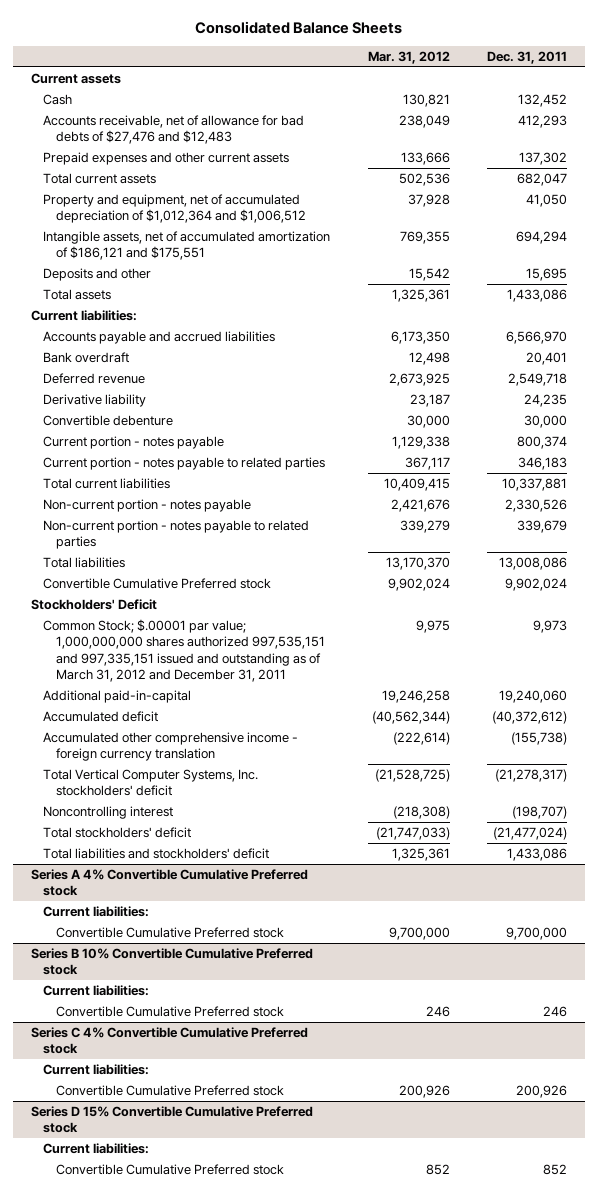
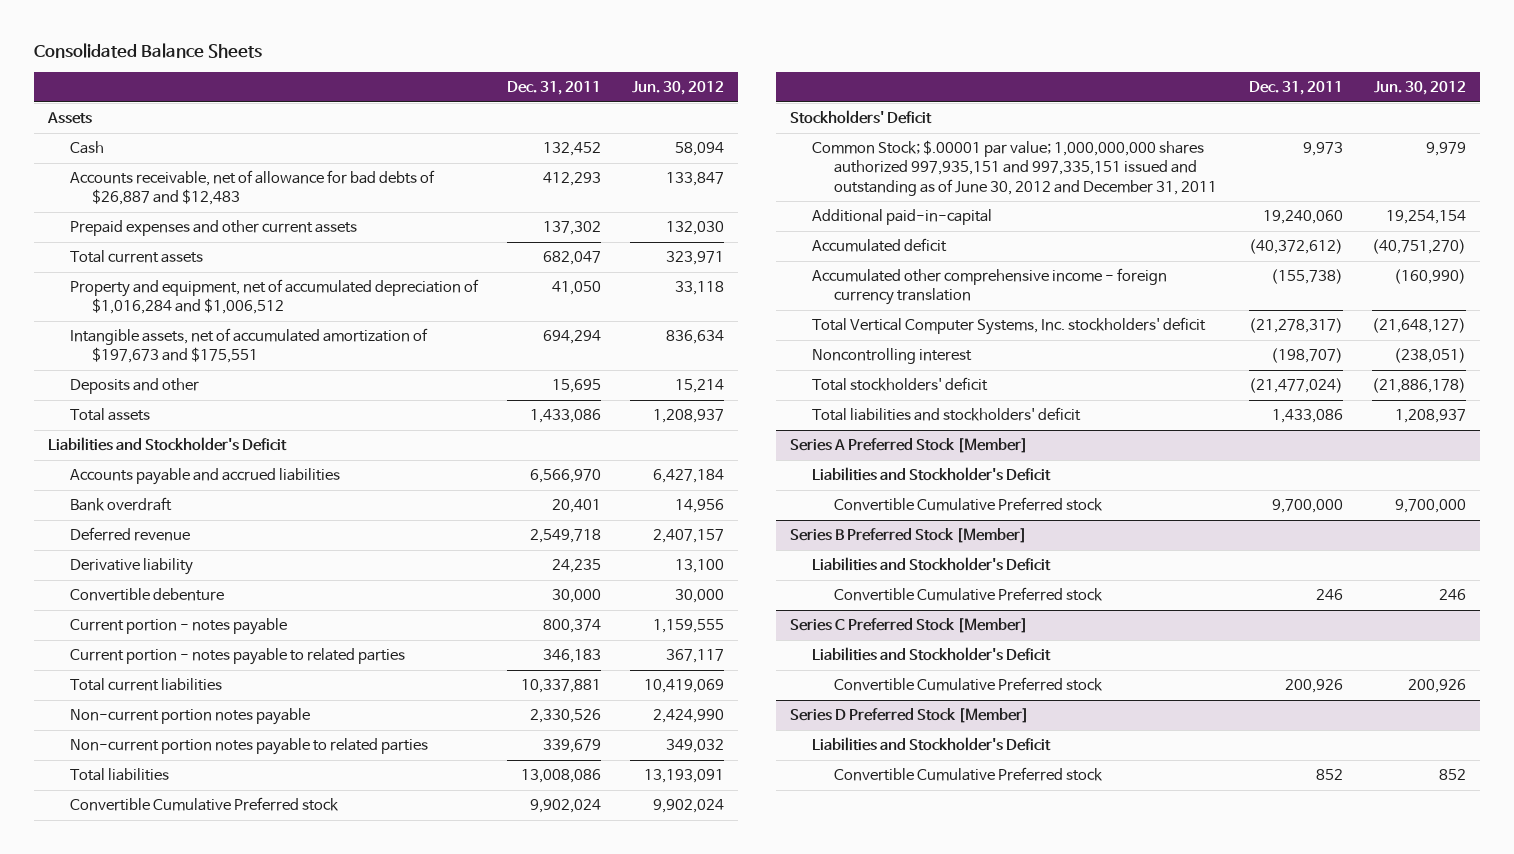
- | Mar. 31, 2012 | Dec. 31, 2011
+ | Dec. 31, 2011 | Jun. 30, 2012
- Current assets
+ Assets
- Accounts receivable, net of allowance for bad debts of $27,476 and $12,483 | 238,049 | 412,293
+ Accounts receivable, net of allowance for bad debts of $26,887 and $12,483 | 412,293 | 133,847
- Property and equipment, net of accumulated depreciation of $1,012,364 and $1,006,512 | 37,928 | 41,050
- Intangible assets, net of accumulated amortization of $186,121 and $175,551 | 769,355 | 694,294
+ Property and equipment, net of accumulated depreciation of $1,016,284 and $1,006,512 | 41,050 | 33,118
+ Intangible assets, net of accumulated amortization of $197,673 and $175,551 | 694,294 | 836,634
- Current liabilities:
+ Liabilities and Stockholder's Deficit
- Non-current portion - notes payable | 2,421,676 | 2,330,526
- Non-current portion - notes payable to related parties | 339,279 | 339,679
+ Non-current portion notes payable | 2,330,526 | 2,424,990
+ Non-current portion notes payable to related parties | 339,679 | 349,032
- Common Stock; $.00001 par value; 1,000,000,000 shares authorized 997,535,151 and 997,335,151 issued and outstanding as of March 31, 2012 and December 31, 2011 | 9,975 | 9,973
+ Common Stock; $.00001 par value; 1,000,000,000 shares authorized 997,935,151 and 997,335,151 issued and outstanding as of June 30, 2012 and December 31, 2011 | 9,973 | 9,979
- Series A 4% Convertible Cumulative Preferred stock
- Current liabilities:
+ Series A Preferred Stock [Member]
+ Liabilities and Stockholder's Deficit
- Series B 10% Convertible Cumulative Preferred stock
- Current liabilities:
+ Series B Preferred Stock [Member]
+ Liabilities and Stockholder's Deficit
- Series C 4% Convertible Cumulative Preferred stock
- Current liabilities:
+ Series C Preferred Stock [Member]
+ Liabilities and Stockholder's Deficit
- Series D 15% Convertible Cumulative Preferred stock
- Current liabilities:
+ Series D Preferred Stock [Member]
+ Liabilities and Stockholder's Deficit

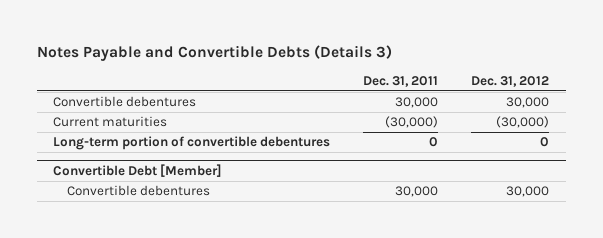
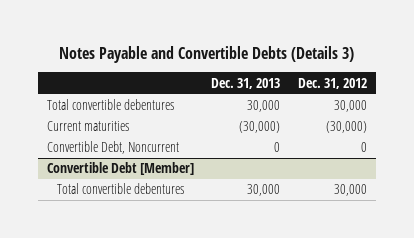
- | Dec. 31, 2011 | Dec. 31, 2012
+ | Dec. 31, 2013 | Dec. 31, 2012
- Convertible debentures | 30,000 | 30,000
+ Total convertible debentures | 30,000 | 30,000
- Long-term portion of convertible debentures | 0 | 0
+ Convertible Debt, Noncurrent | 0 | 0
@ Convertible Debt [Member]
- Convertible debentures | 30,000 | 30,000
+ Total convertible debentures | 30,000 | 30,000

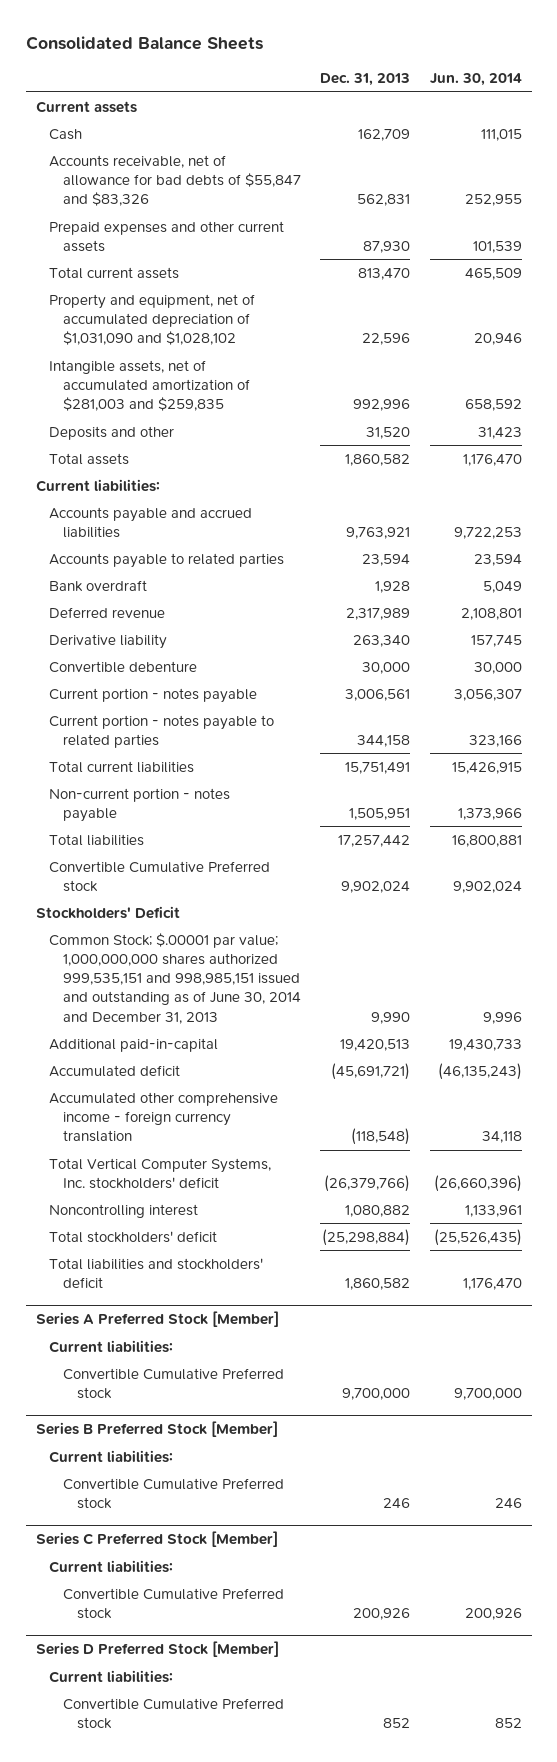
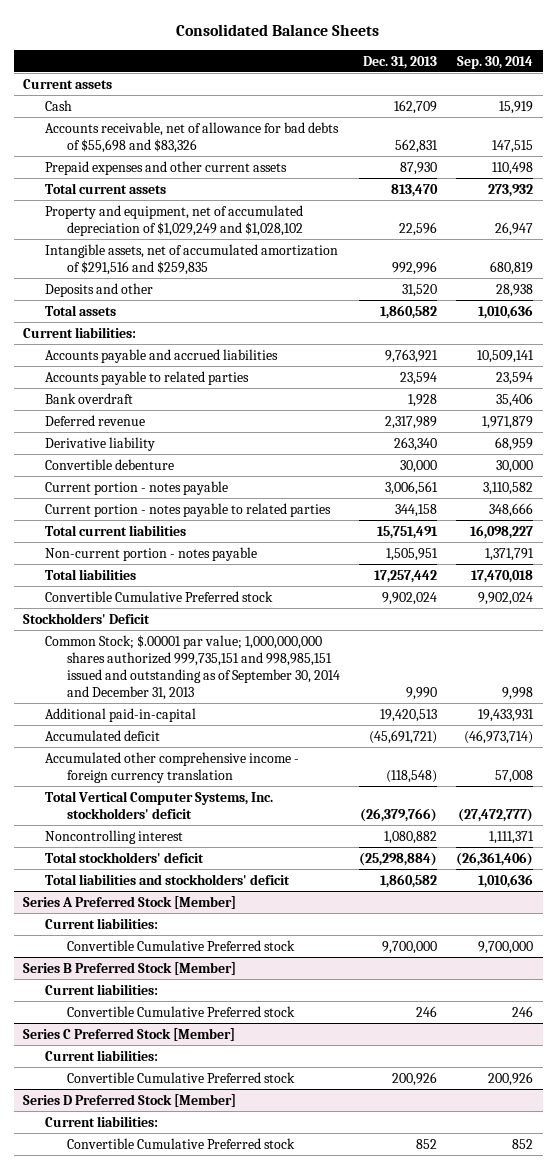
- | Dec. 31, 2013 | Jun. 30, 2014
+ | Dec. 31, 2013 | Sep. 30, 2014
- Accounts receivable, net of allowance for bad debts of $55,847 and $83,326 | 562,831 | 252,955
+ Accounts receivable, net of allowance for bad debts of $55,698 and $83,326 | 562,831 | 147,515
- Property and equipment, net of accumulated depreciation of $1,031,090 and $1,028,102 | 22,596 | 20,946
- Intangible assets, net of accumulated amortization of $281,003 and $259,835 | 992,996 | 658,592
+ Property and equipment, net of accumulated depreciation of $1,029,249 and $1,028,102 | 22,596 | 26,947
+ Intangible assets, net of accumulated amortization of $291,516 and $259,835 | 992,996 | 680,819
- Common Stock; $.00001 par value; 1,000,000,000 shares authorized 999,535,151 and 998,985,151 issued and outstanding as of June 30, 2014 and December 31, 2013 | 9,990 | 9,996
+ Common Stock; $.00001 par value; 1,000,000,000 shares authorized 999,735,151 and 998,985,151 issued and outstanding as of September 30, 2014 and December 31, 2013 | 9,990 | 9,998

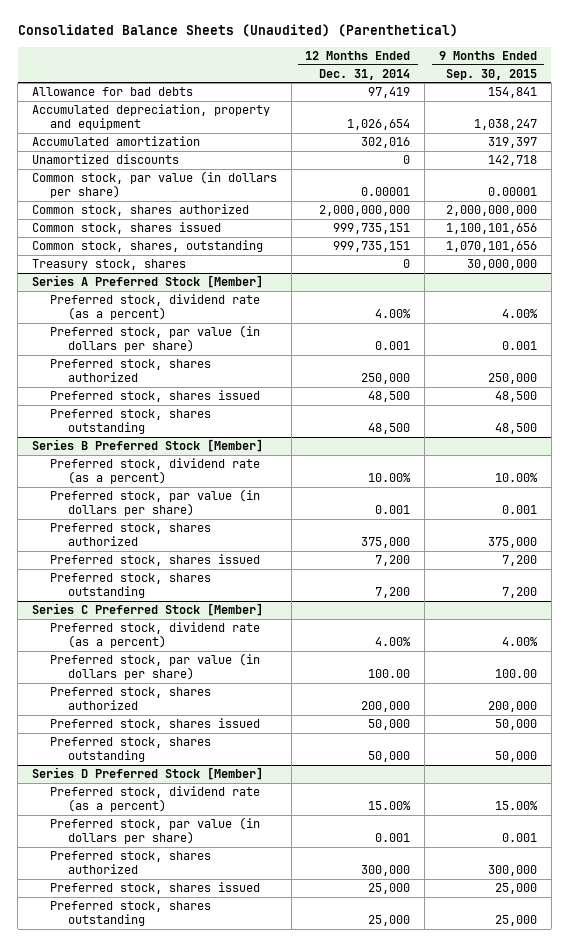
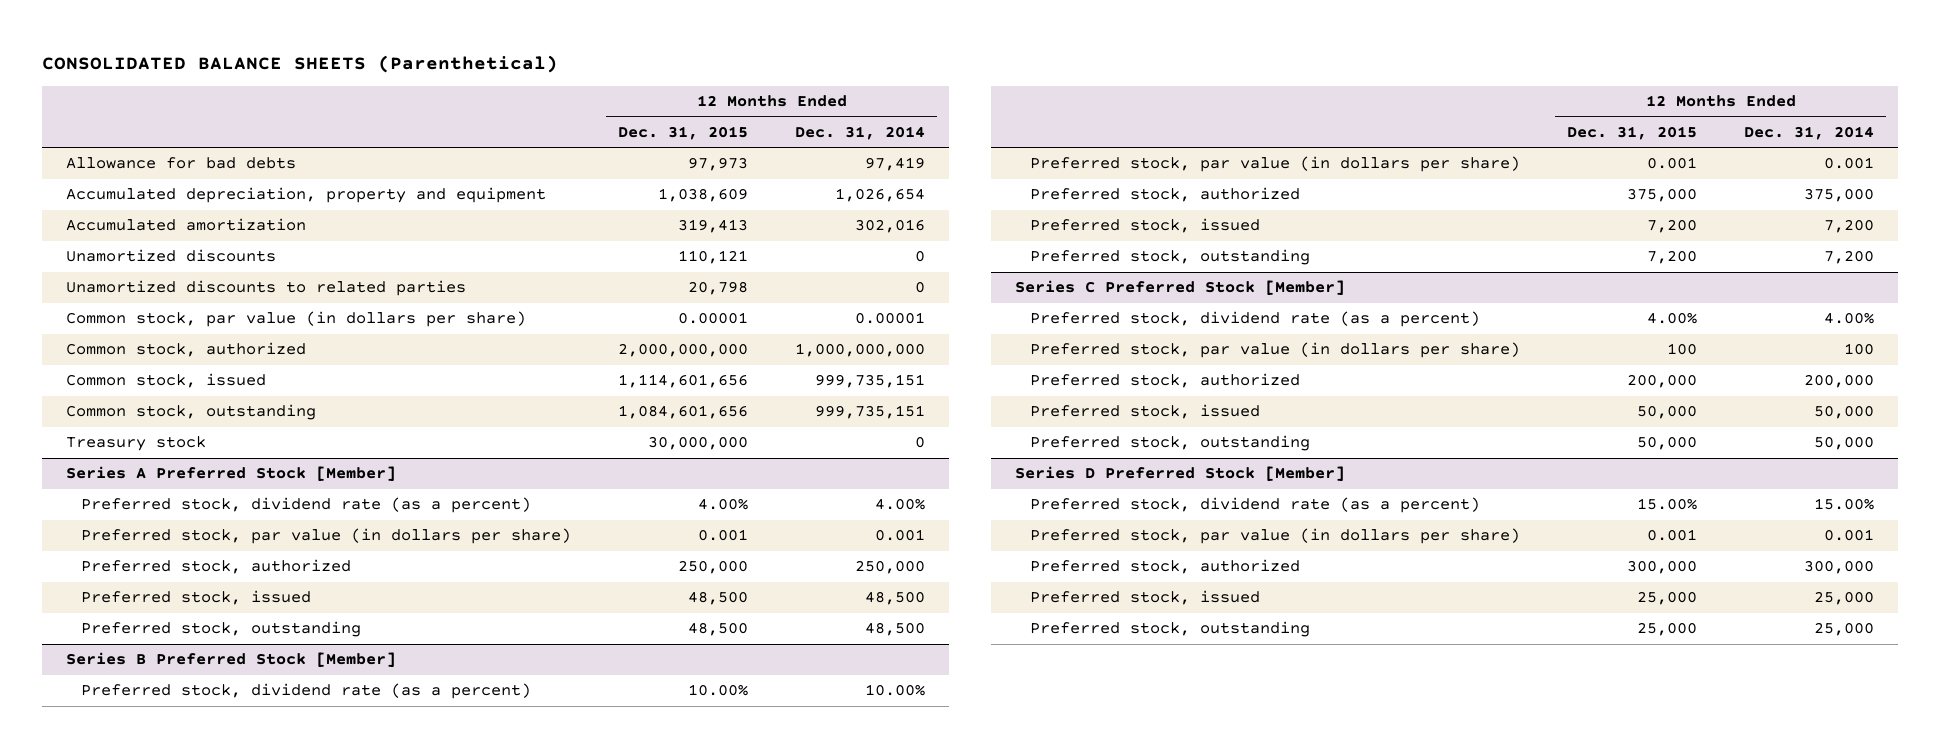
- Consolidated Balance Sheets (Unaudited) (Parenthetical)
+ CONSOLIDATED BALANCE SHEETS (Parenthetical)
- | 12 Months Ended Dec. 31, 2014 | 9 Months Ended Sep. 30, 2015
+ | 12 Months Ended Dec. 31, 2015 | 12 Months Ended Dec. 31, 2014
+ Unamortized discounts to related parties | 20,798 | 0
- Common stock, shares authorized | 2,000,000,000 | 2,000,000,000
- Common stock, shares issued | 999,735,151 | 1,100,101,656
- Common stock, shares, outstanding | 999,735,151 | 1,070,101,656
- Treasury stock, shares | 0 | 30,000,000
+ Common stock, authorized | 2,000,000,000 | 1,000,000,000
+ Common stock, issued | 1,114,601,656 | 999,735,151
+ Common stock, outstanding | 1,084,601,656 | 999,735,151
+ Treasury stock | 30,000,000 | 0
@ Series A Preferred Stock [Member]
- Preferred stock, shares authorized | 250,000 | 250,000
- Preferred stock, shares issued | 48,500 | 48,500
- Preferred stock, shares outstanding | 48,500 | 48,500
+ Preferred stock, authorized | 250,000 | 250,000
+ Preferred stock, issued | 48,500 | 48,500
+ Preferred stock, outstanding | 48,500 | 48,500
@ Series B Preferred Stock [Member]
- Preferred stock, shares authorized | 375,000 | 375,000
- Preferred stock, shares issued | 7,200 | 7,200
- Preferred stock, shares outstanding | 7,200 | 7,200
+ Preferred stock, authorized | 375,000 | 375,000
+ Preferred stock, issued | 7,200 | 7,200
+ Preferred stock, outstanding | 7,200 | 7,200
@ Series C Preferred Stock [Member]
- Preferred stock, par value (in dollars per share) | 100.00 | 100.00
- Preferred stock, shares authorized | 200,000 | 200,000
- Preferred stock, shares issued | 50,000 | 50,000
- Preferred stock, shares outstanding | 50,000 | 50,000
+ Preferred stock, par value (in dollars per share) | 100 | 100
+ Preferred stock, authorized | 200,000 | 200,000
+ Preferred stock, issued | 50,000 | 50,000
+ Preferred stock, outstanding | 50,000 | 50,000
@ Series D Preferred Stock [Member]
- Preferred stock, shares authorized | 300,000 | 300,000
- Preferred stock, shares issued | 25,000 | 25,000
- Preferred stock, shares outstanding | 25,000 | 25,000
+ Preferred stock, authorized | 300,000 | 300,000
+ Preferred stock, issued | 25,000 | 25,000
+ Preferred stock, outstanding | 25,000 | 25,000

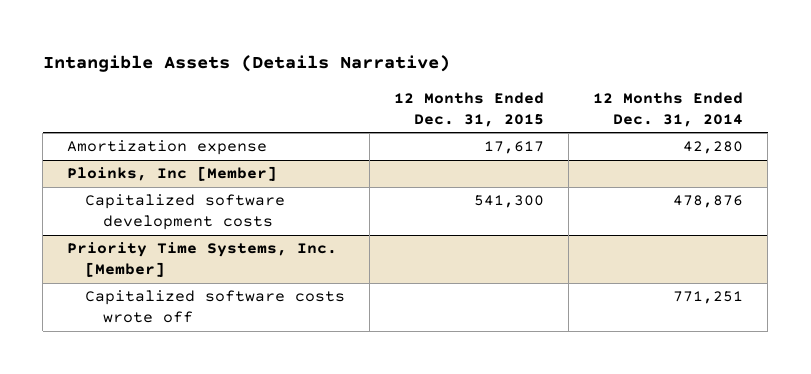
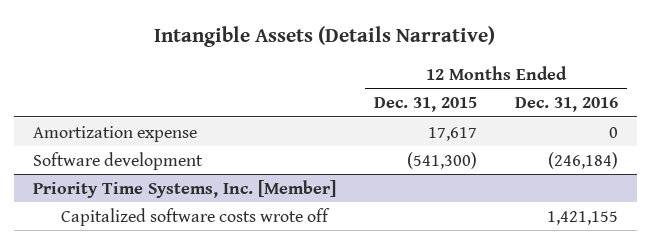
- | 12 Months Ended Dec. 31, 2015 | 12 Months Ended Dec. 31, 2014
+ | 12 Months Ended Dec. 31, 2015 | 12 Months Ended Dec. 31, 2016
- Ploinks, Inc [Member]
- Capitalized software development costs | 541,300 | 478,876
+ Software development | (541,300) | (246,184)

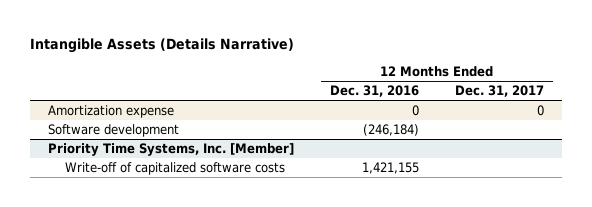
- | 12 Months Ended Dec. 31, 2015 | 12 Months Ended Dec. 31, 2016
+ | 12 Months Ended Dec. 31, 2016 | 12 Months Ended Dec. 31, 2017
@ Priority Time Systems, Inc. [Member]
- Capitalized software costs wrote off | | 1,421,155
+ Write-off of capitalized software costs | 1,421,155 |

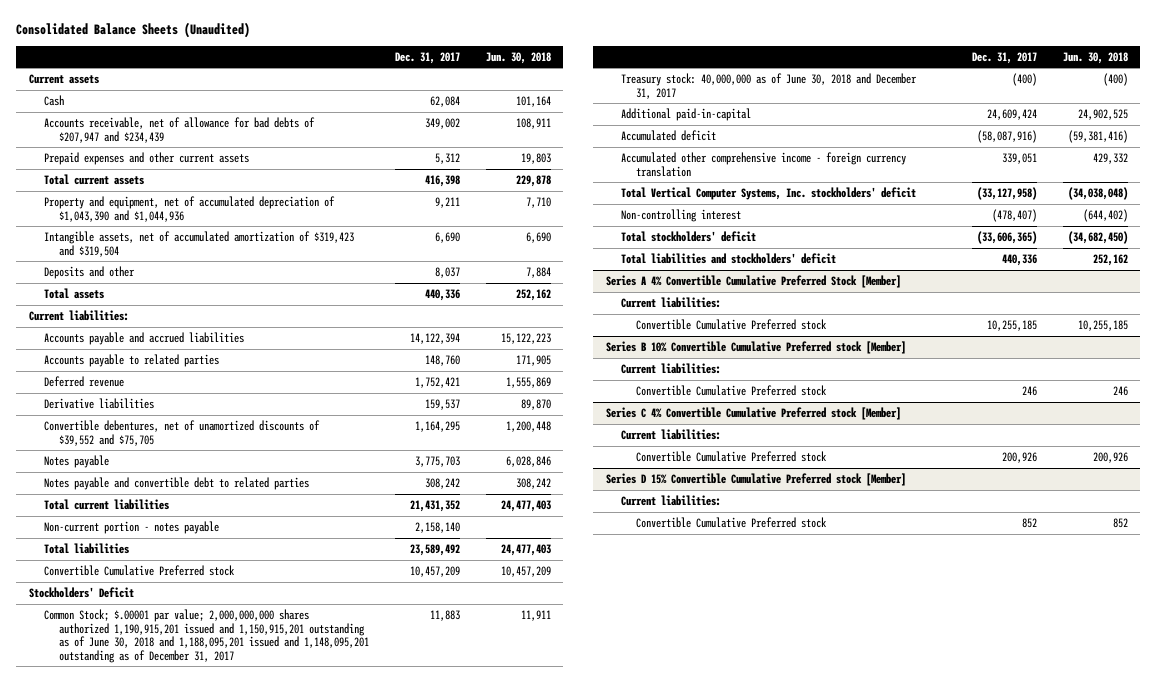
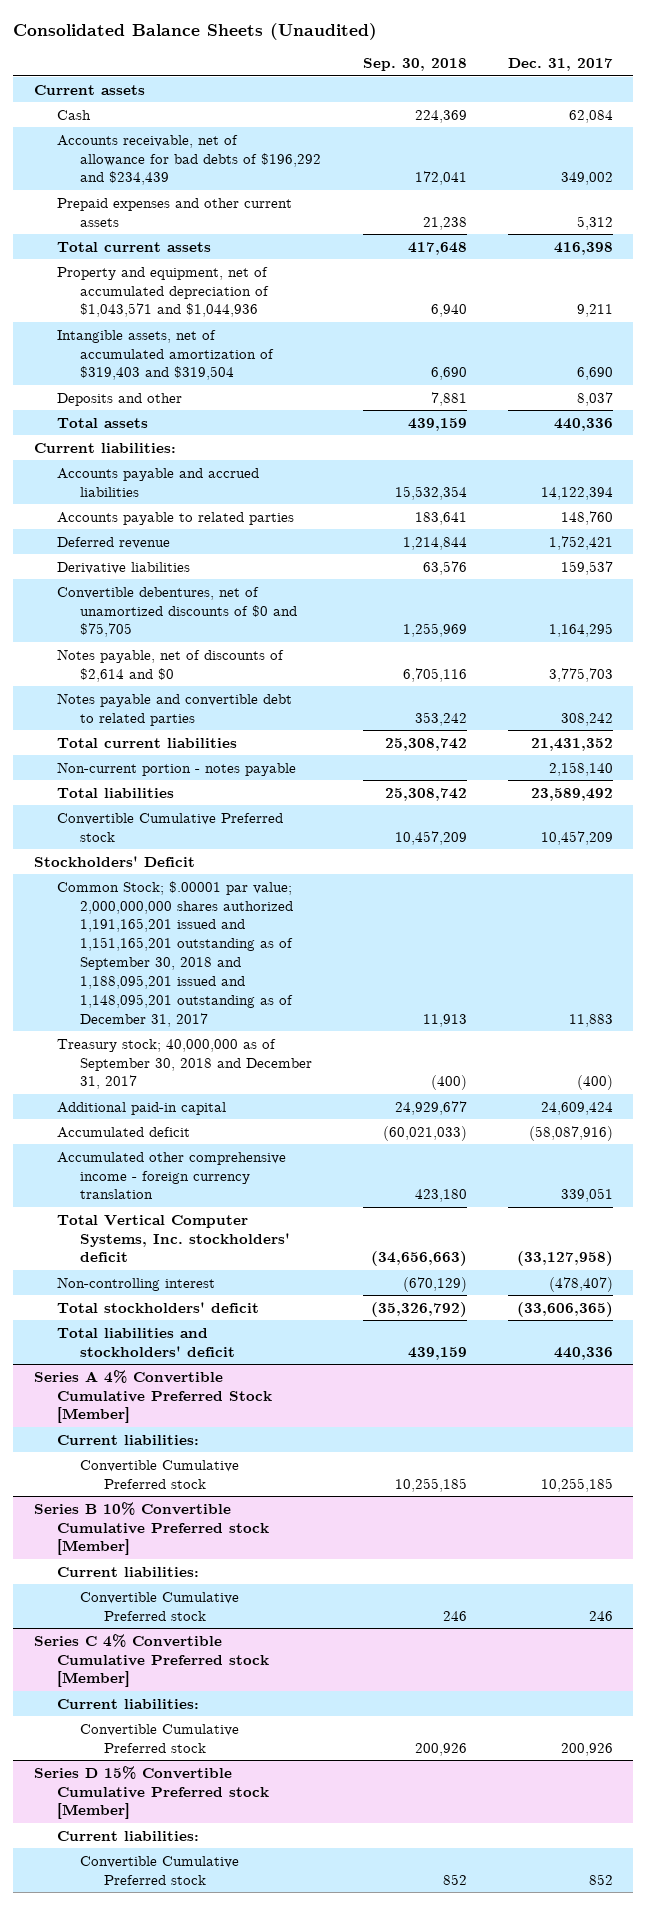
- | Dec. 31, 2017 | Jun. 30, 2018
+ | Sep. 30, 2018 | Dec. 31, 2017
- Accounts receivable, net of allowance for bad debts of $207,947 and $234,439 | 349,002 | 108,911
+ Accounts receivable, net of allowance for bad debts of $196,292 and $234,439 | 172,041 | 349,002
- Property and equipment, net of accumulated depreciation of $1,043,390 and $1,044,936 | 9,211 | 7,710
- Intangible assets, net of accumulated amortization of $319,423 and $319,504 | 6,690 | 6,690
+ Property and equipment, net of accumulated depreciation of $1,043,571 and $1,044,936 | 6,940 | 9,211
+ Intangible assets, net of accumulated amortization of $319,403 and $319,504 | 6,690 | 6,690
- Convertible debentures, net of unamortized discounts of $39,552 and $75,705 | 1,164,295 | 1,200,448
- Notes payable | 3,775,703 | 6,028,846
+ Convertible debentures, net of unamortized discounts of $0 and $75,705 | 1,255,969 | 1,164,295
+ Notes payable, net of discounts of $2,614 and $0 | 6,705,116 | 3,775,703
- Common Stock; $.00001 par value; 2,000,000,000 shares authorized 1,190,915,201 issued and 1,150,915,201 outstanding as of June 30, 2018 and 1,188,095,201 issued and 1,148,095,201 outstanding as of December 31, 2017 | 11,883 | 11,911
- Treasury stock: 40,000,000 as of June 30, 2018 and December 31, 2017 | (400) | (400)
- Additional paid-in-capital | 24,609,424 | 24,902,525
+ Common Stock; $.00001 par value; 2,000,000,000 shares authorized 1,191,165,201 issued and 1,151,165,201 outstanding as of September 30, 2018 and 1,188,095,201 issued and 1,148,095,201 outstanding as of December 31, 2017 | 11,913 | 11,883
+ Treasury stock; 40,000,000 as of September 30, 2018 and December 31, 2017 | (400) | (400)
+ Additional paid-in capital | 24,929,677 | 24,609,424

